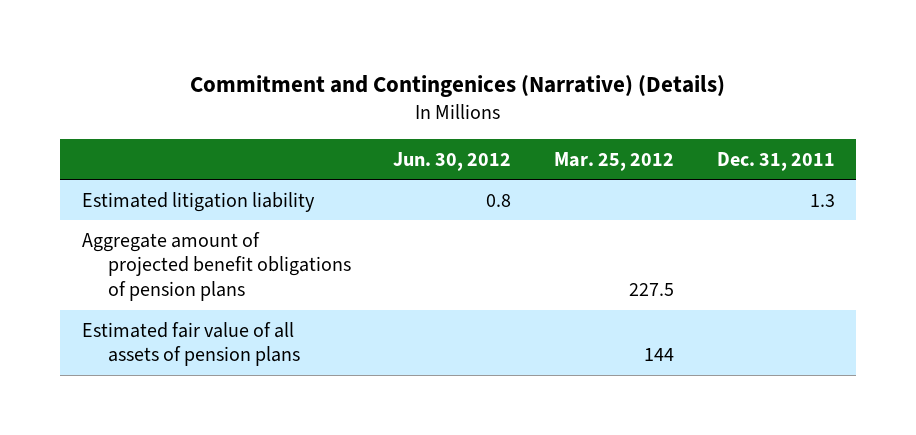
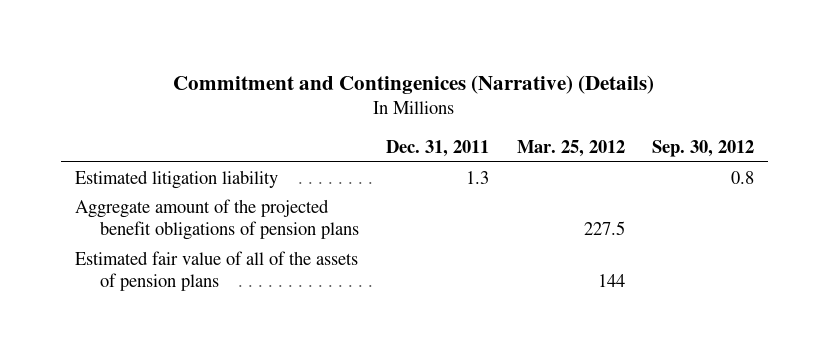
- | Jun. 30, 2012 | Mar. 25, 2012 | Dec. 31, 2011
+ | Dec. 31, 2011 | Mar. 25, 2012 | Sep. 30, 2012
- Aggregate amount of projected benefit obligations of pension plans | | 227.5 |
- Estimated fair value of all assets of pension plans | | 144 |
+ Aggregate amount of the projected benefit obligations of pension plans | | 227.5 |
+ Estimated fair value of all of the assets of pension plans | | 144 |

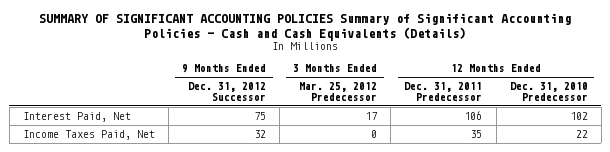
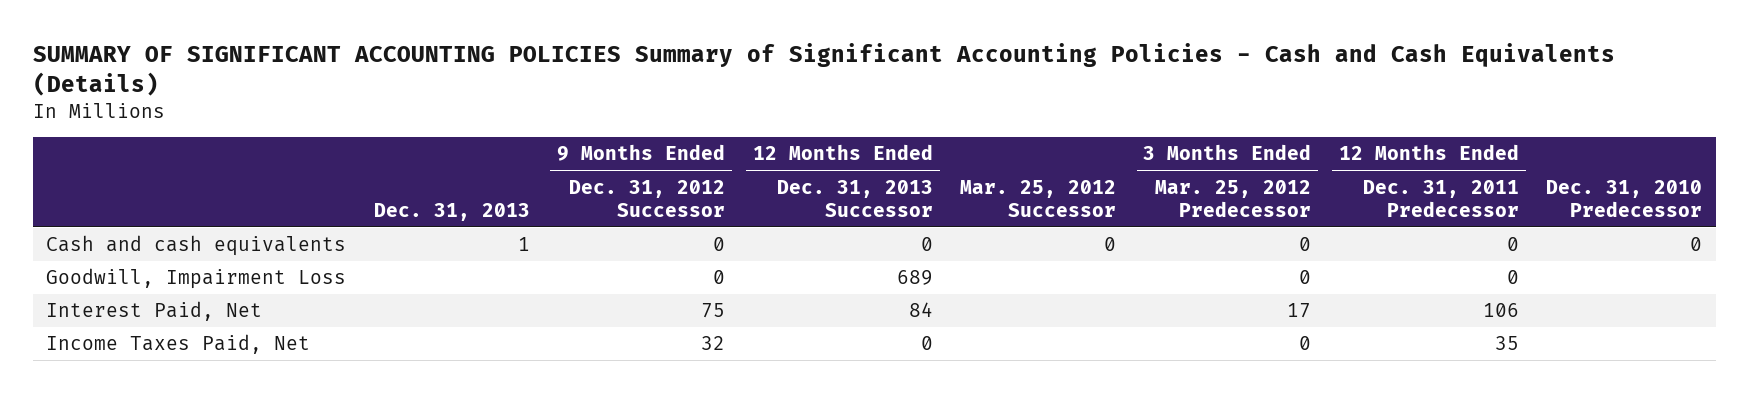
- | 9 Months Ended Dec. 31, 2012 Successor | 3 Months Ended Mar. 25, 2012 Predecessor | 12 Months Ended Dec. 31, 2011 Predecessor | 12 Months Ended Dec. 31, 2010 Predecessor
+ | Dec. 31, 2013 | 9 Months Ended Dec. 31, 2012 Successor | 12 Months Ended Dec. 31, 2013 Successor | Mar. 25, 2012 Successor | 3 Months Ended Mar. 25, 2012 Predecessor | 12 Months Ended Dec. 31, 2011 Predecessor | Dec. 31, 2010 Predecessor
+ Cash and cash equivalents | 1 | 0 | 0 | 0 | 0 | 0 | 0
+ Goodwill, Impairment Loss | | 0 | 689 | | 0 | 0 |

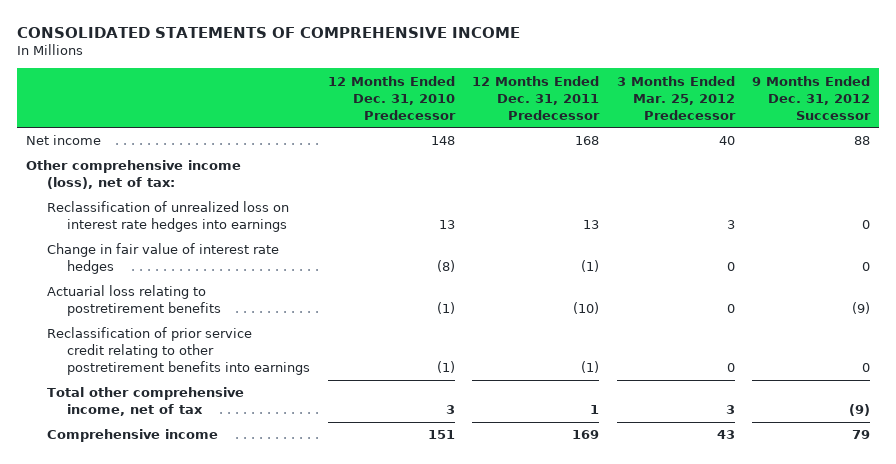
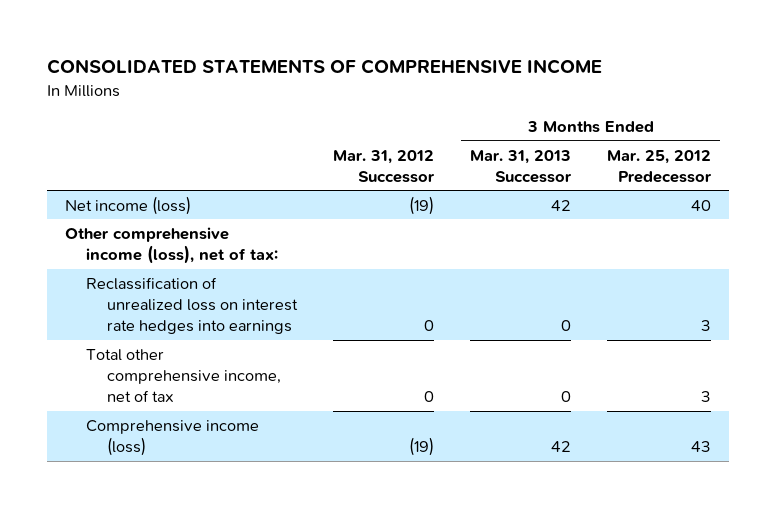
- | 12 Months Ended Dec. 31, 2010 Predecessor | 12 Months Ended Dec. 31, 2011 Predecessor | 3 Months Ended Mar. 25, 2012 Predecessor | 9 Months Ended Dec. 31, 2012 Successor
+ | Mar. 31, 2012 Successor | 3 Months Ended Mar. 31, 2013 Successor | 3 Months Ended Mar. 25, 2012 Predecessor
- Net income | 148 | 168 | 40 | 88
+ Net income (loss) | (19) | 42 | 40
- Change in fair value of interest rate hedges | (8) | (1) | 0 | 0
- Actuarial loss relating to postretirement benefits | (1) | (10) | 0 | (9)
- Reclassification of prior service credit relating to other postretirement benefits into earnings | (1) | (1) | 0 | 0
- Comprehensive income | 151 | 169 | 43 | 79
+ Comprehensive income (loss) | (19) | 42 | 43

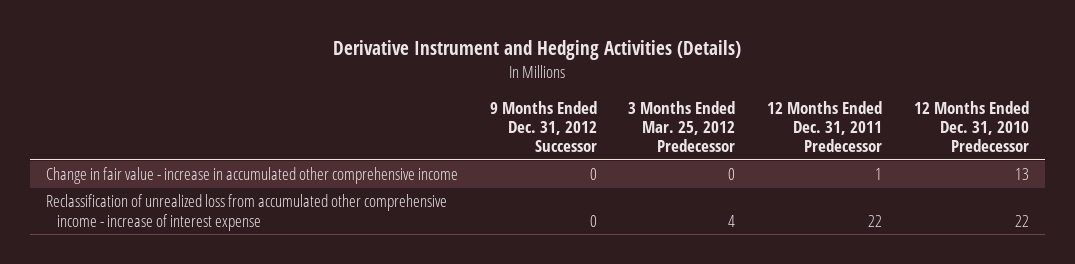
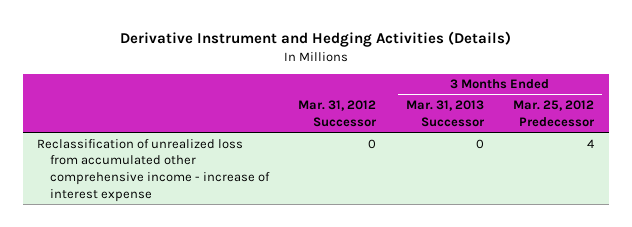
- | 9 Months Ended Dec. 31, 2012 Successor | 3 Months Ended Mar. 25, 2012 Predecessor | 12 Months Ended Dec. 31, 2011 Predecessor | 12 Months Ended Dec. 31, 2010 Predecessor
+ | Mar. 31, 2012 Successor | 3 Months Ended Mar. 31, 2013 Successor | 3 Months Ended Mar. 25, 2012 Predecessor
- Change in fair value - increase in accumulated other comprehensive income | 0 | 0 | 1 | 13

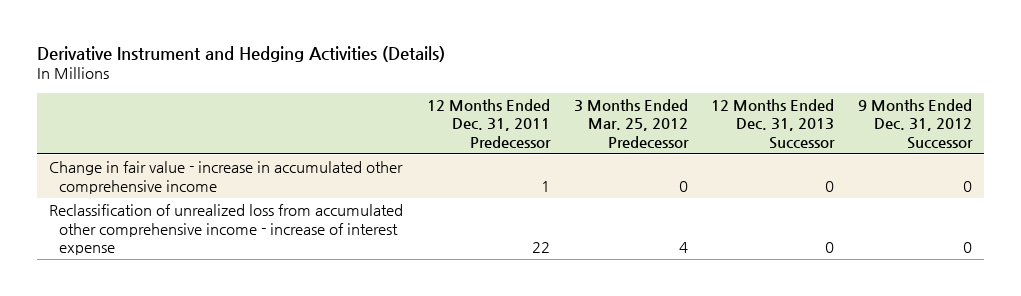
- | Mar. 31, 2012 Successor | 3 Months Ended Mar. 31, 2013 Successor | 3 Months Ended Mar. 25, 2012 Predecessor
+ | 12 Months Ended Dec. 31, 2011 Predecessor | 3 Months Ended Mar. 25, 2012 Predecessor | 12 Months Ended Dec. 31, 2013 Successor | 9 Months Ended Dec. 31, 2012 Successor
+ Change in fair value - increase in accumulated other comprehensive income | 1 | 0 | 0 | 0

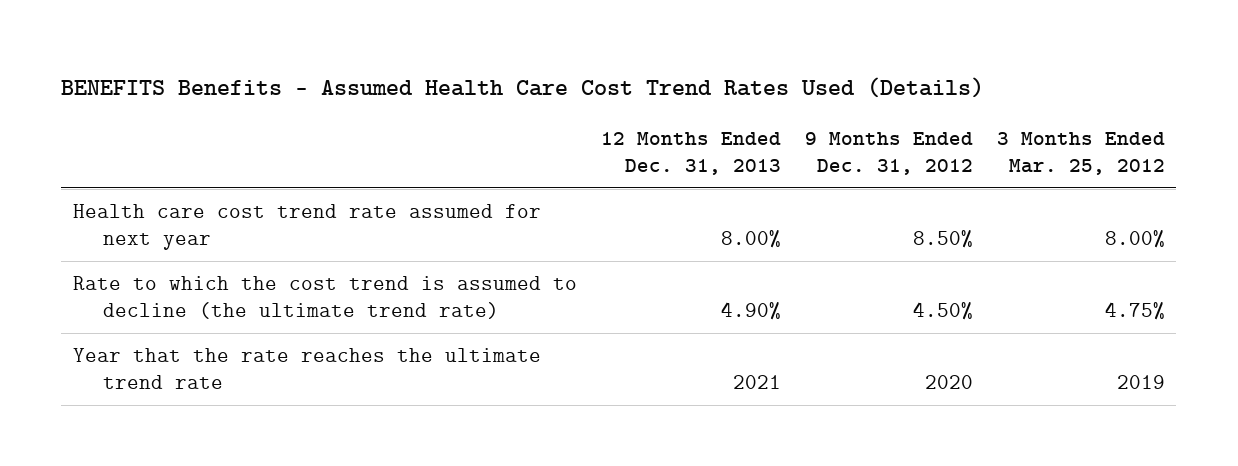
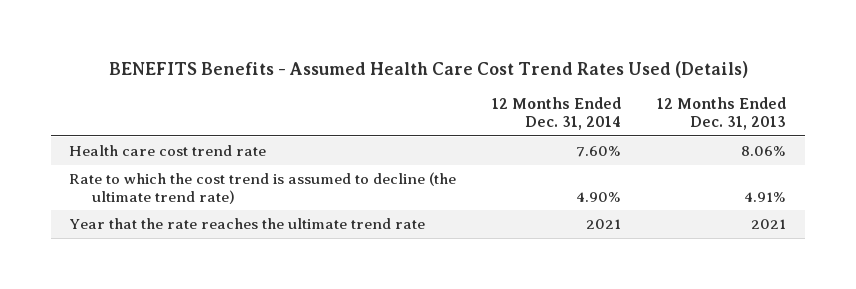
- | 12 Months Ended Dec. 31, 2013 | 9 Months Ended Dec. 31, 2012 | 3 Months Ended Mar. 25, 2012
+ | 12 Months Ended Dec. 31, 2014 | 12 Months Ended Dec. 31, 2013
- Health care cost trend rate assumed for next year | 8.00% | 8.50% | 8.00%
- Rate to which the cost trend is assumed to decline (the ultimate trend rate) | 4.90% | 4.50% | 4.75%
+ Health care cost trend rate | 7.60% | 8.06%
+ Rate to which the cost trend is assumed to decline (the ultimate trend rate) | 4.90% | 4.91%

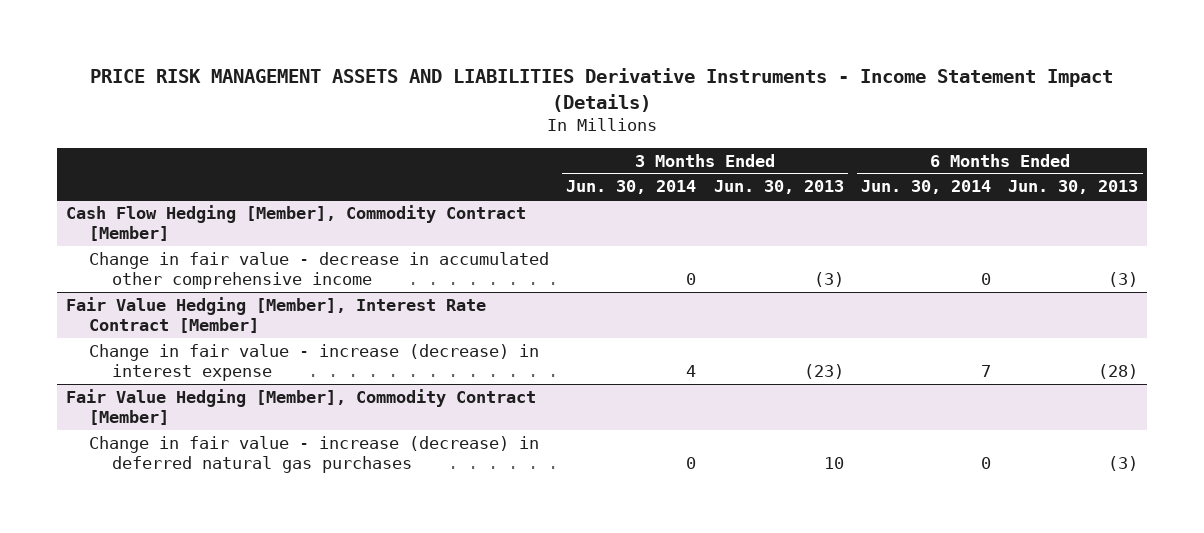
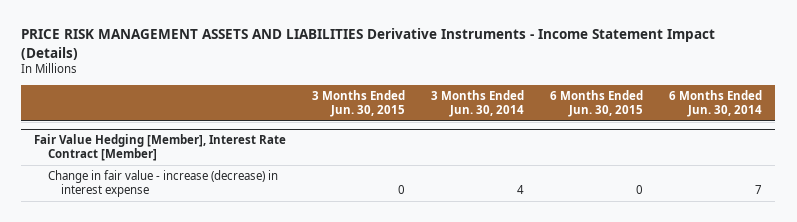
- | 3 Months Ended Jun. 30, 2014 | 3 Months Ended Jun. 30, 2013 | 6 Months Ended Jun. 30, 2014 | 6 Months Ended Jun. 30, 2013
+ | 3 Months Ended Jun. 30, 2015 | 3 Months Ended Jun. 30, 2014 | 6 Months Ended Jun. 30, 2015 | 6 Months Ended Jun. 30, 2014
- Cash Flow Hedging [Member], Commodity Contract [Member]
- Change in fair value - decrease in accumulated other comprehensive income | 0 | (3) | 0 | (3)
- Fair Value Hedging [Member], Commodity Contract [Member]
- Change in fair value - increase (decrease) in deferred natural gas purchases | 0 | 10 | 0 | (3)

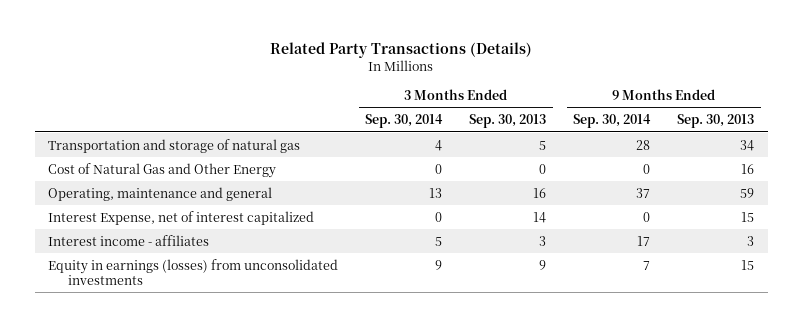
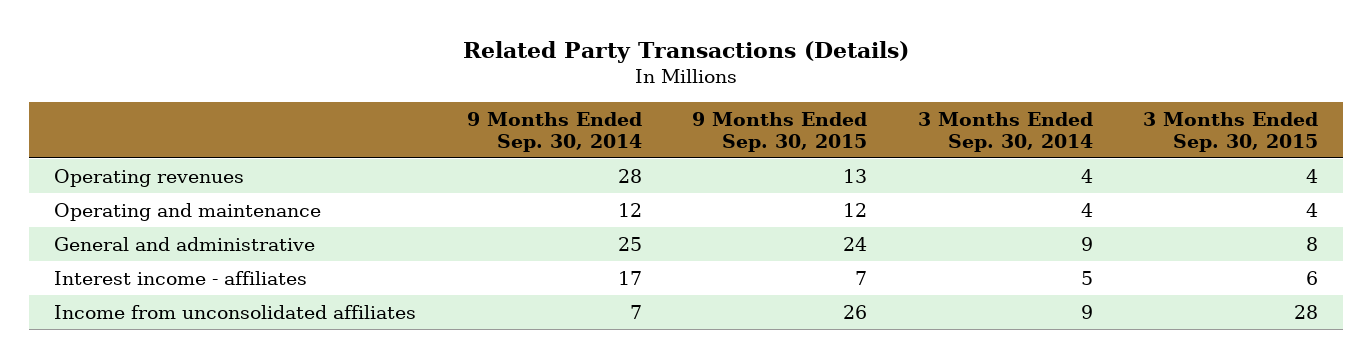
- | 3 Months Ended Sep. 30, 2014 | 3 Months Ended Sep. 30, 2013 | 9 Months Ended Sep. 30, 2014 | 9 Months Ended Sep. 30, 2013
+ | 9 Months Ended Sep. 30, 2014 | 9 Months Ended Sep. 30, 2015 | 3 Months Ended Sep. 30, 2014 | 3 Months Ended Sep. 30, 2015
- Transportation and storage of natural gas | 4 | 5 | 28 | 34
- Cost of Natural Gas and Other Energy | 0 | 0 | 0 | 16
- Operating, maintenance and general | 13 | 16 | 37 | 59
- Interest Expense, net of interest capitalized | 0 | 14 | 0 | 15
+ Operating revenues | 28 | 13 | 4 | 4
+ Operating and maintenance | 12 | 12 | 4 | 4
+ General and administrative | 25 | 24 | 9 | 8
- Equity in earnings (losses) from unconsolidated investments | 9 | 9 | 7 | 15
+ Income from unconsolidated affiliates | 7 | 26 | 9 | 28

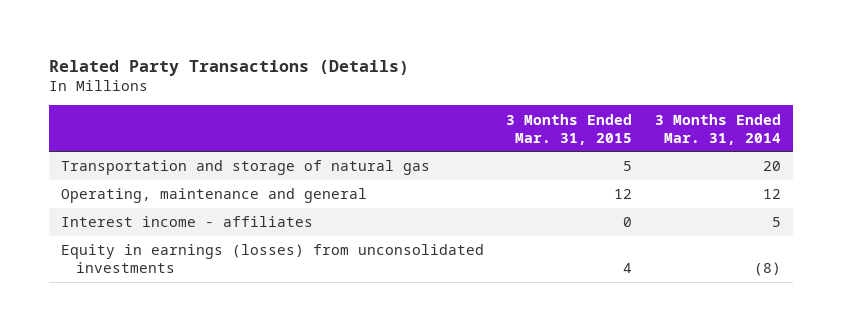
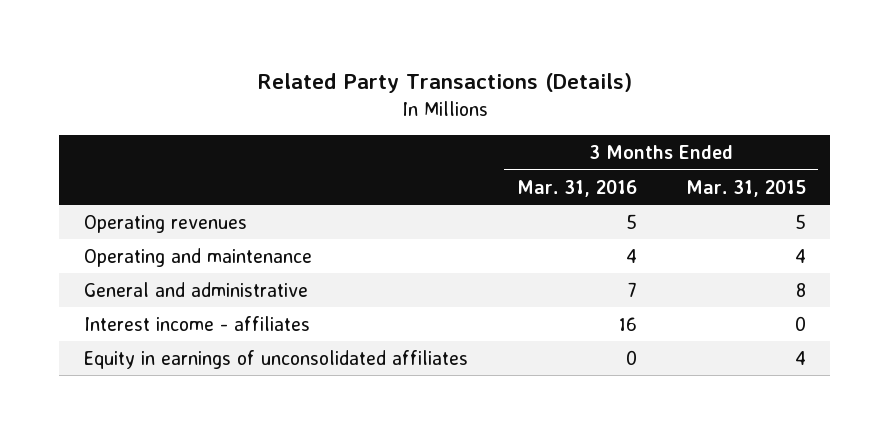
- | 3 Months Ended Mar. 31, 2015 | 3 Months Ended Mar. 31, 2014
+ | 3 Months Ended Mar. 31, 2016 | 3 Months Ended Mar. 31, 2015
- Transportation and storage of natural gas | 5 | 20
- Operating, maintenance and general | 12 | 12
+ Operating revenues | 5 | 5
+ Operating and maintenance | 4 | 4
+ General and administrative | 7 | 8
- Equity in earnings (losses) from unconsolidated investments | 4 | (8)
+ Equity in earnings of unconsolidated affiliates | 0 | 4

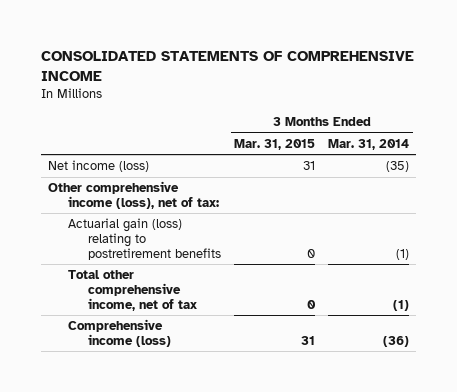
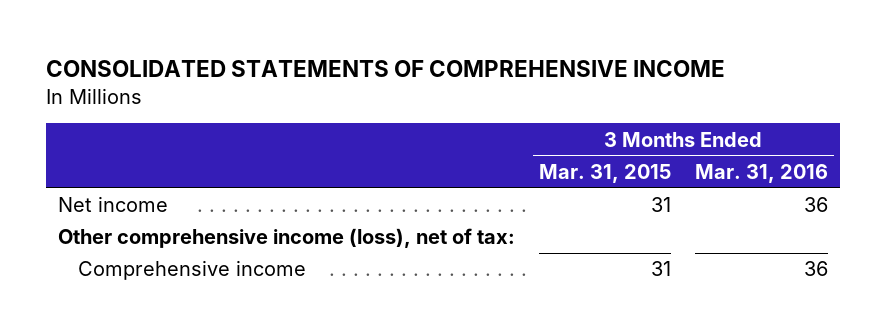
- | 3 Months Ended Mar. 31, 2015 | 3 Months Ended Mar. 31, 2014
+ | 3 Months Ended Mar. 31, 2015 | 3 Months Ended Mar. 31, 2016
- Net income (loss) | 31 | (35)
+ Net income | 31 | 36
- Actuarial gain (loss) relating to postretirement benefits | 0 | (1)
- Total other comprehensive income, net of tax | 0 | (1)
- Comprehensive income (loss) | 31 | (36)
+ Comprehensive income | 31 | 36

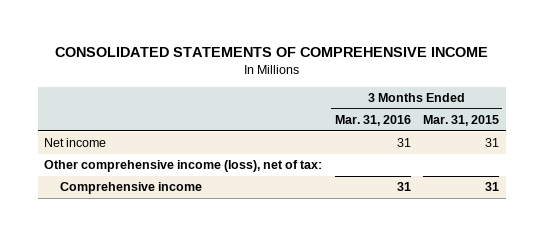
- | 3 Months Ended Mar. 31, 2015 | 3 Months Ended Mar. 31, 2016
+ | 3 Months Ended Mar. 31, 2016 | 3 Months Ended Mar. 31, 2015
- Net income | 31 | 36
+ Net income | 31 | 31
- Comprehensive income | 31 | 36
+ Comprehensive income | 31 | 31

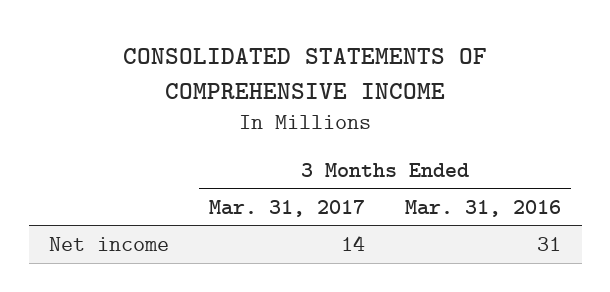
- | 3 Months Ended Mar. 31, 2016 | 3 Months Ended Mar. 31, 2015
+ | 3 Months Ended Mar. 31, 2017 | 3 Months Ended Mar. 31, 2016
- Other comprehensive income (loss), net of tax:
- Comprehensive income | 31 | 31

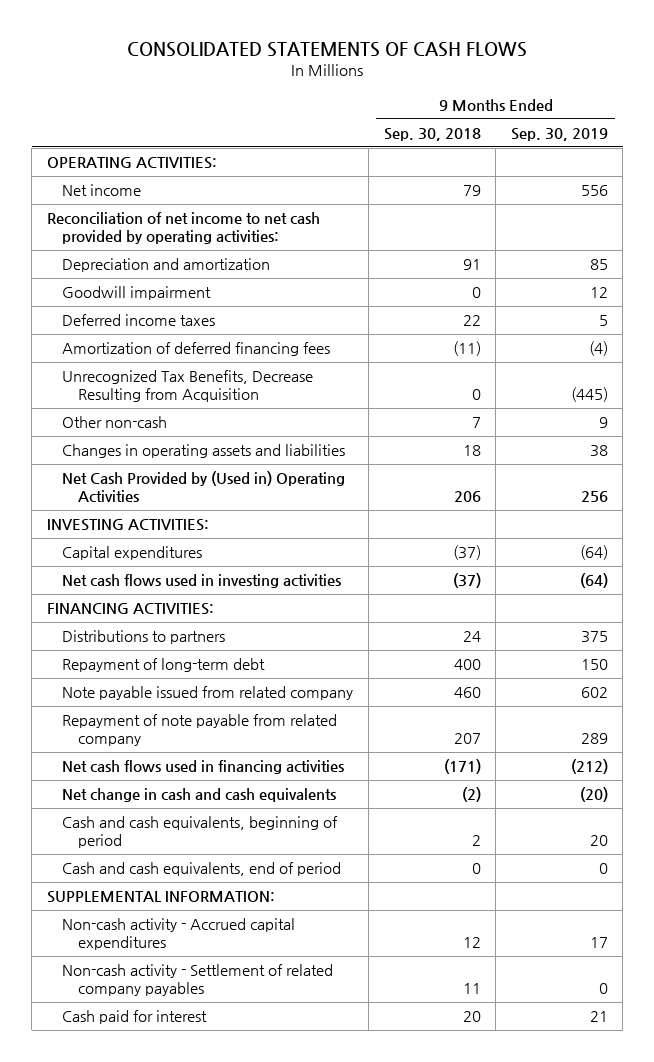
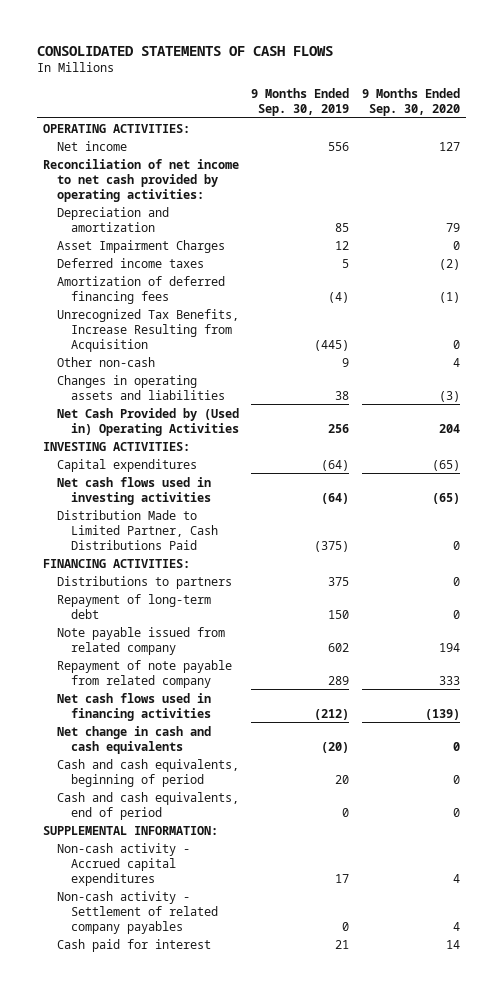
- | 9 Months Ended Sep. 30, 2018 | 9 Months Ended Sep. 30, 2019
+ | 9 Months Ended Sep. 30, 2019 | 9 Months Ended Sep. 30, 2020
- Goodwill impairment | 0 | 12
+ Asset Impairment Charges | 12 | 0
- Unrecognized Tax Benefits, Decrease Resulting from Acquisition | 0 | (445)
+ Unrecognized Tax Benefits, Increase Resulting from Acquisition | (445) | 0
+ Distribution Made to Limited Partner, Cash Distributions Paid | (375) | 0

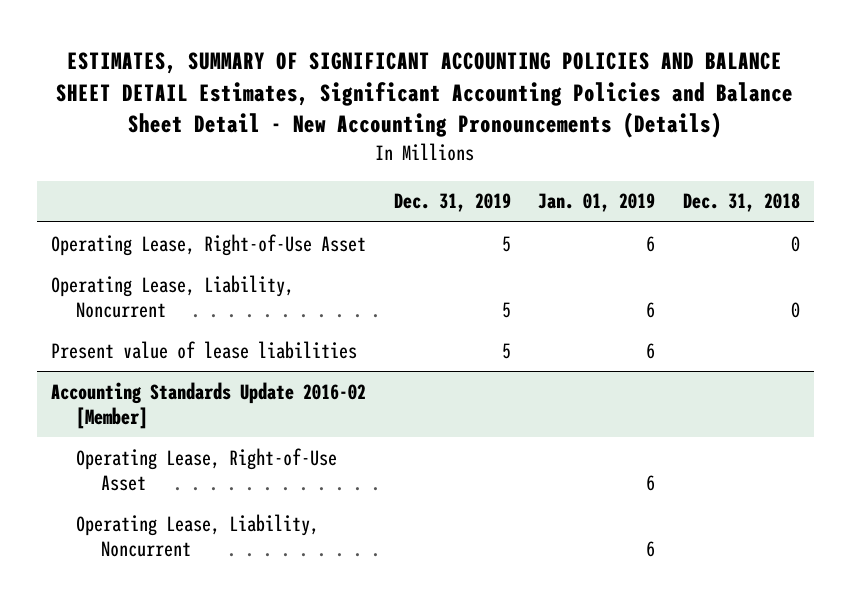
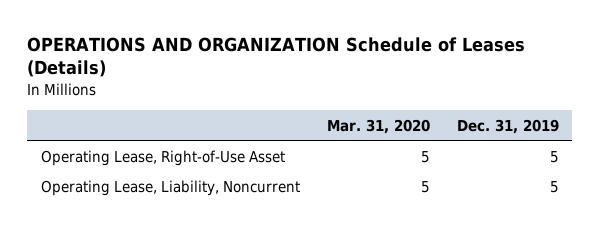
- ESTIMATES, SUMMARY OF SIGNIFICANT ACCOUNTING POLICIES AND BALANCE SHEET DETAIL Estimates, Significant Accounting Policies and Balance Sheet Detail - New Accounting Pronouncements (Details)
+ OPERATIONS AND ORGANIZATION Schedule of Leases (Details)
- | Dec. 31, 2019 | Jan. 01, 2019 | Dec. 31, 2018
+ | Mar. 31, 2020 | Dec. 31, 2019
- Present value of lease liabilities | 5 | 6 |
- Accounting Standards Update 2016-02 [Member]
- Operating Lease, Right-of-Use Asset | | 6 |
- Operating Lease, Liability, Noncurrent | | 6 |

